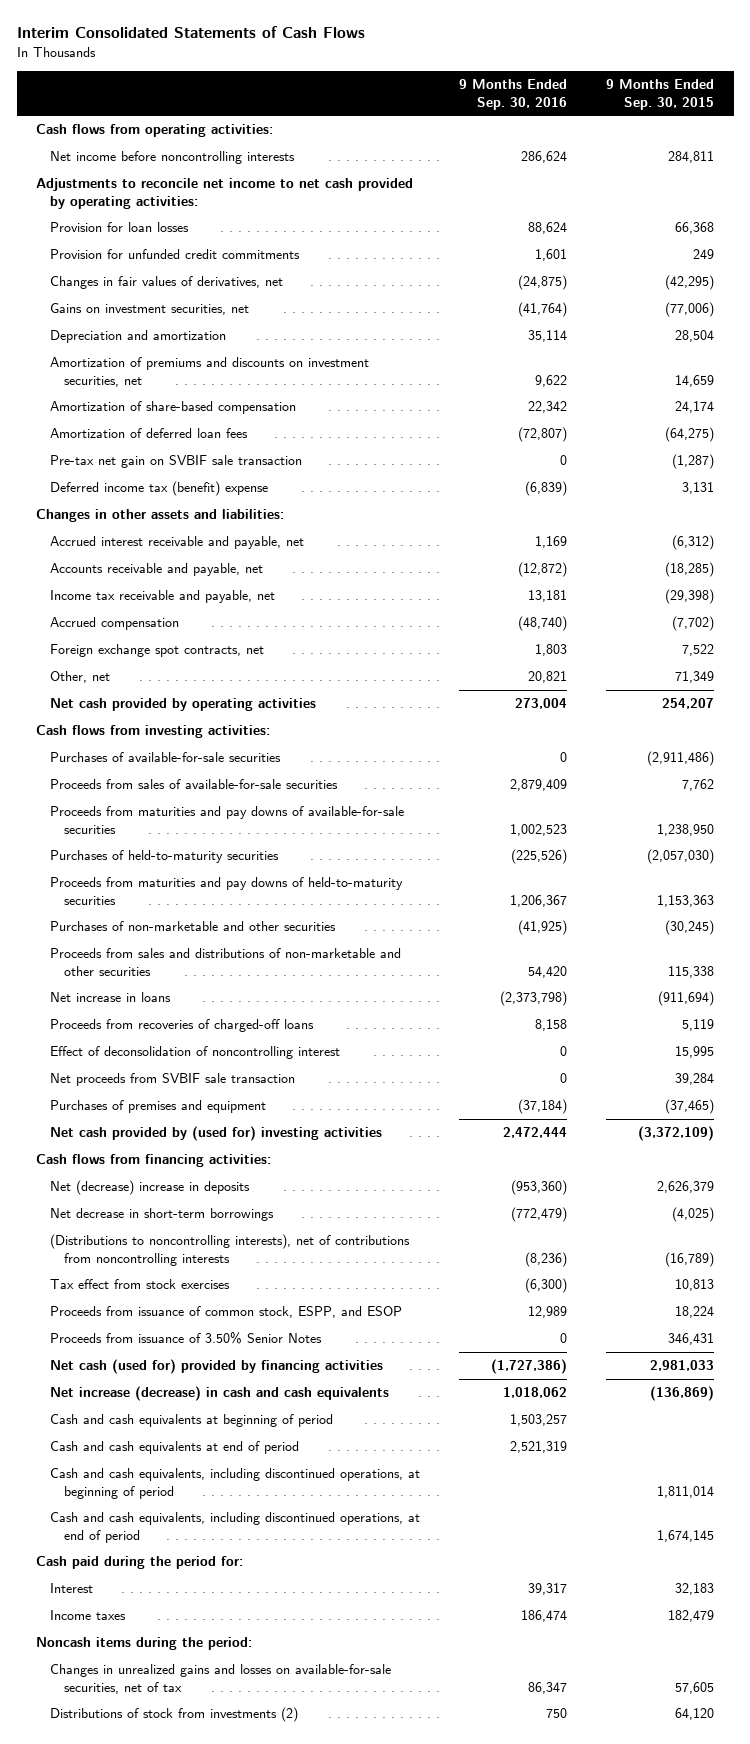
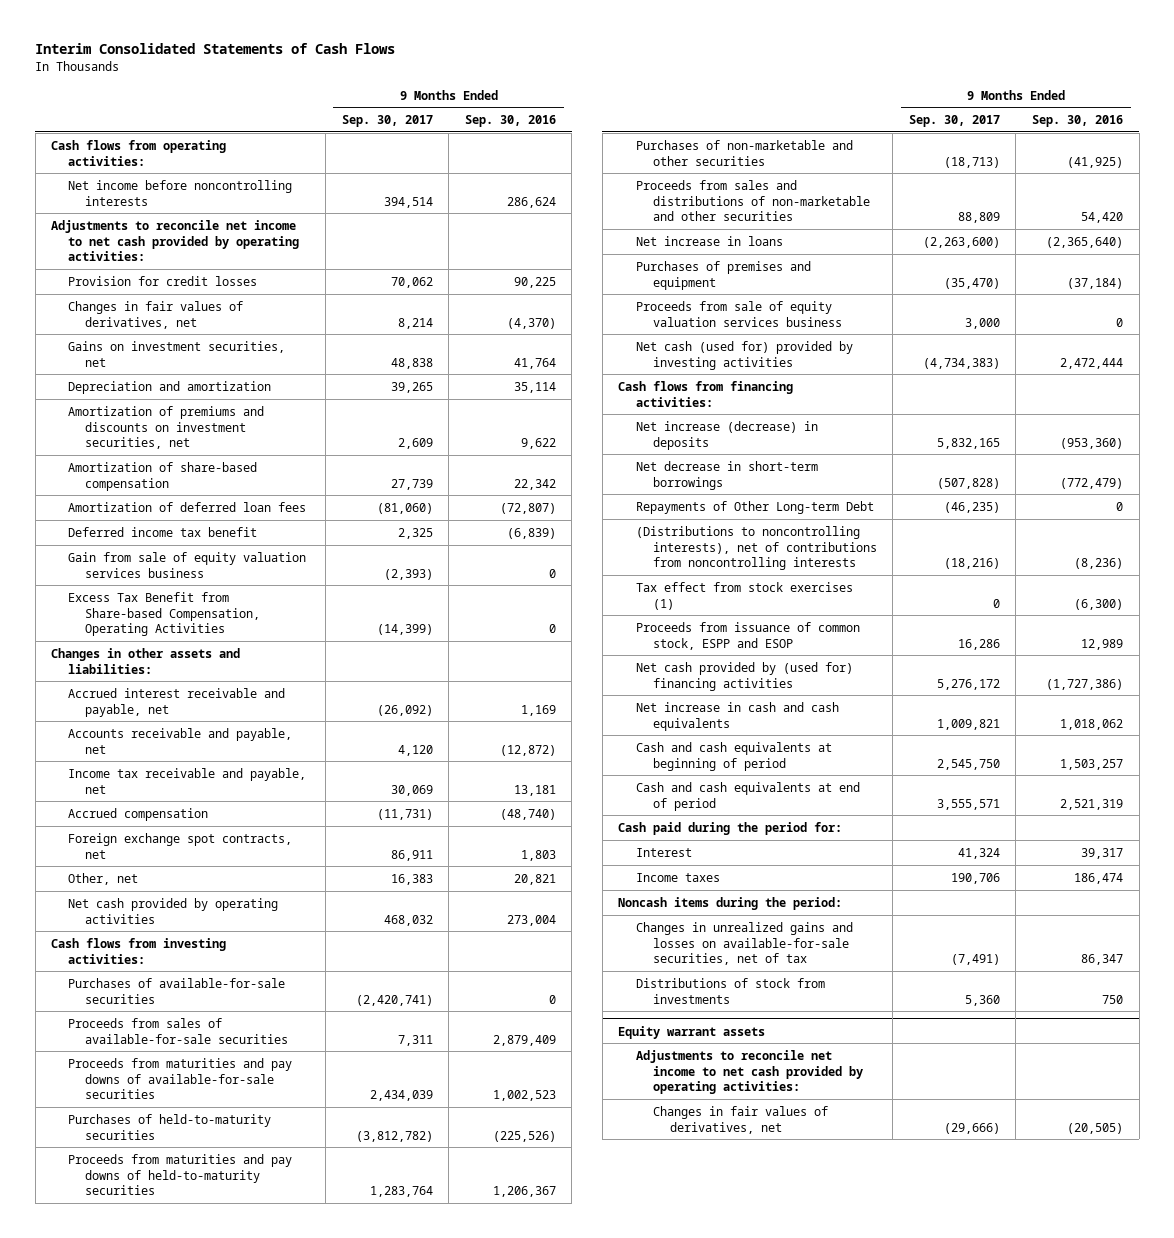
- | 9 Months Ended Sep. 30, 2016 | 9 Months Ended Sep. 30, 2015
+ | 9 Months Ended Sep. 30, 2017 | 9 Months Ended Sep. 30, 2016
- Provision for loan losses | 88,624 | 66,368
- Provision for unfunded credit commitments | 1,601 | 249
- Changes in fair values of derivatives, net | (24,875) | (42,295)
- Gains on investment securities, net | (41,764) | (77,006)
+ Provision for credit losses | 70,062 | 90,225
+ Changes in fair values of derivatives, net | 8,214 | (4,370)
+ Gains on investment securities, net | 48,838 | 41,764
- Pre-tax net gain on SVBIF sale transaction | 0 | (1,287)
- Deferred income tax (benefit) expense | (6,839) | 3,131
+ Deferred income tax benefit | 2,325 | (6,839)
+ Gain from sale of equity valuation services business | (2,393) | 0
+ Excess Tax Benefit from Share-based Compensation, Operating Activities | (14,399) | 0
- Net increase in loans | (2,373,798) | (911,694)
- Proceeds from recoveries of charged-off loans | 8,158 | 5,119
- Effect of deconsolidation of noncontrolling interest | 0 | 15,995
- Net proceeds from SVBIF sale transaction | 0 | 39,284
+ Net increase in loans | (2,263,600) | (2,365,640)
- Net cash provided by (used for) investing activities | 2,472,444 | (3,372,109)
+ Proceeds from sale of equity valuation services business | 3,000 | 0
+ Net cash (used for) provided by investing activities | (4,734,383) | 2,472,444
- Net (decrease) increase in deposits | (953,360) | 2,626,379
+ Net increase (decrease) in deposits | 5,832,165 | (953,360)
+ Repayments of Other Long-term Debt | (46,235) | 0
- Tax effect from stock exercises | (6,300) | 10,813
- Proceeds from issuance of common stock, ESPP, and ESOP | 12,989 | 18,224
- Proceeds from issuance of 3.50% Senior Notes | 0 | 346,431
- Net cash (used for) provided by financing activities | (1,727,386) | 2,981,033
- Net increase (decrease) in cash and cash equivalents | 1,018,062 | (136,869)
+ Tax effect from stock exercises (1) | 0 | (6,300)
+ Proceeds from issuance of common stock, ESPP and ESOP | 16,286 | 12,989
+ Net cash provided by (used for) financing activities | 5,276,172 | (1,727,386)
+ Net increase in cash and cash equivalents | 1,009,821 | 1,018,062
- Cash and cash equivalents, including discontinued operations, at beginning of period | | 1,811,014
- Cash and cash equivalents, including discontinued operations, at end of period | | 1,674,145
- Distributions of stock from investments (2) | 750 | 64,120
+ Distributions of stock from investments | 5,360 | 750
+ Equity warrant assets
+ Adjustments to reconcile net income to net cash provided by operating activities:
+ Changes in fair values of derivatives, net | (29,666) | (20,505)

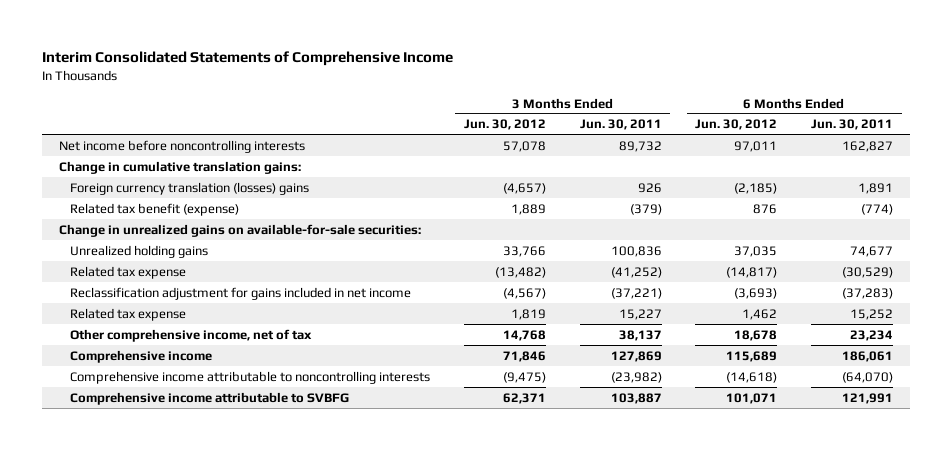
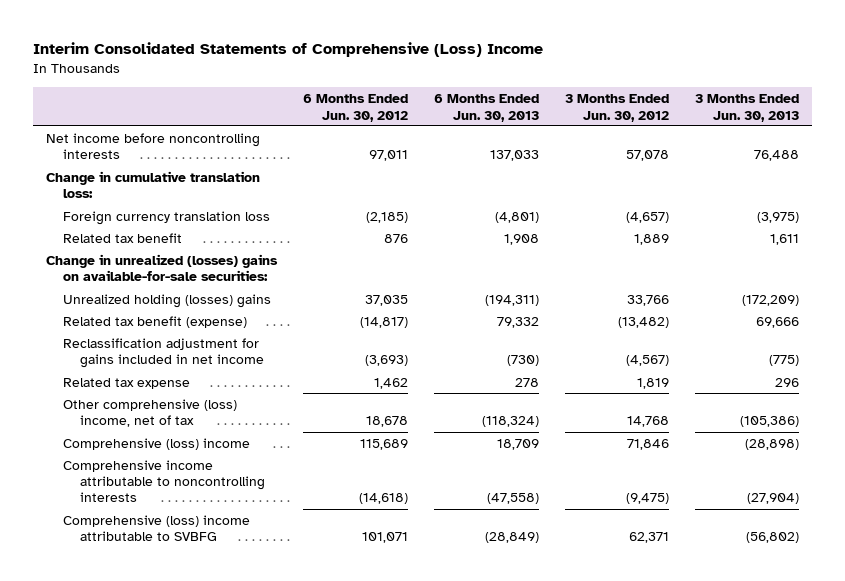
- Interim Consolidated Statements of Comprehensive Income
+ Interim Consolidated Statements of Comprehensive (Loss) Income
- | 3 Months Ended Jun. 30, 2012 | 3 Months Ended Jun. 30, 2011 | 6 Months Ended Jun. 30, 2012 | 6 Months Ended Jun. 30, 2011
+ | 6 Months Ended Jun. 30, 2012 | 6 Months Ended Jun. 30, 2013 | 3 Months Ended Jun. 30, 2012 | 3 Months Ended Jun. 30, 2013
- Change in cumulative translation gains:
- Foreign currency translation (losses) gains | (4,657) | 926 | (2,185) | 1,891
- Related tax benefit (expense) | 1,889 | (379) | 876 | (774)
- Change in unrealized gains on available-for-sale securities:
- Unrealized holding gains | 33,766 | 100,836 | 37,035 | 74,677
- Related tax expense | (13,482) | (41,252) | (14,817) | (30,529)
+ Change in cumulative translation loss:
+ Foreign currency translation loss | (2,185) | (4,801) | (4,657) | (3,975)
+ Related tax benefit | 876 | 1,908 | 1,889 | 1,611
+ Change in unrealized (losses) gains on available-for-sale securities:
+ Unrealized holding (losses) gains | 37,035 | (194,311) | 33,766 | (172,209)
+ Related tax benefit (expense) | (14,817) | 79,332 | (13,482) | 69,666
- Other comprehensive income, net of tax | 14,768 | 38,137 | 18,678 | 23,234
- Comprehensive income | 71,846 | 127,869 | 115,689 | 186,061
+ Other comprehensive (loss) income, net of tax | 18,678 | (118,324) | 14,768 | (105,386)
+ Comprehensive (loss) income | 115,689 | 18,709 | 71,846 | (28,898)
- Comprehensive income attributable to SVBFG | 62,371 | 103,887 | 101,071 | 121,991
+ Comprehensive (loss) income attributable to SVBFG | 101,071 | (28,849) | 62,371 | (56,802)

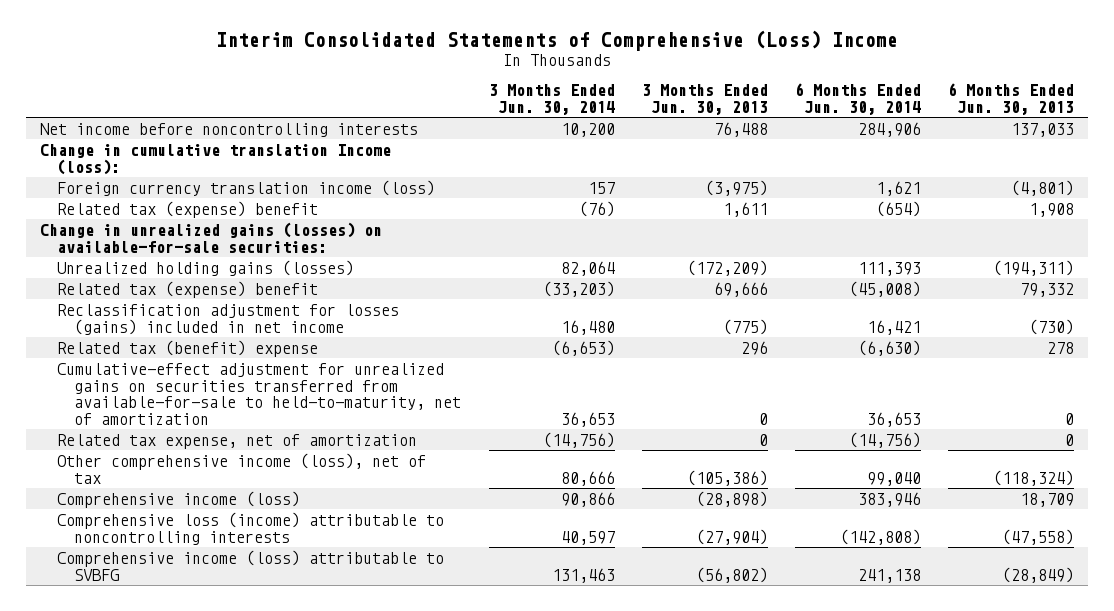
- | 6 Months Ended Jun. 30, 2012 | 6 Months Ended Jun. 30, 2013 | 3 Months Ended Jun. 30, 2012 | 3 Months Ended Jun. 30, 2013
+ | 3 Months Ended Jun. 30, 2014 | 3 Months Ended Jun. 30, 2013 | 6 Months Ended Jun. 30, 2014 | 6 Months Ended Jun. 30, 2013
- Change in cumulative translation loss:
- Foreign currency translation loss | (2,185) | (4,801) | (4,657) | (3,975)
- Related tax benefit | 876 | 1,908 | 1,889 | 1,611
- Change in unrealized (losses) gains on available-for-sale securities:
- Unrealized holding (losses) gains | 37,035 | (194,311) | 33,766 | (172,209)
- Related tax benefit (expense) | (14,817) | 79,332 | (13,482) | 69,666
- Reclassification adjustment for gains included in net income | (3,693) | (730) | (4,567) | (775)
- Related tax expense | 1,462 | 278 | 1,819 | 296
- Other comprehensive (loss) income, net of tax | 18,678 | (118,324) | 14,768 | (105,386)
- Comprehensive (loss) income | 115,689 | 18,709 | 71,846 | (28,898)
- Comprehensive income attributable to noncontrolling interests | (14,618) | (47,558) | (9,475) | (27,904)
- Comprehensive (loss) income attributable to SVBFG | 101,071 | (28,849) | 62,371 | (56,802)
+ Change in cumulative translation Income (loss):
+ Foreign currency translation income (loss) | 157 | (3,975) | 1,621 | (4,801)
+ Related tax (expense) benefit | (76) | 1,611 | (654) | 1,908
+ Change in unrealized gains (losses) on available-for-sale securities:
+ Unrealized holding gains (losses) | 82,064 | (172,209) | 111,393 | (194,311)
+ Related tax (expense) benefit | (33,203) | 69,666 | (45,008) | 79,332
+ Reclassification adjustment for losses (gains) included in net income | 16,480 | (775) | 16,421 | (730)
+ Related tax (benefit) expense | (6,653) | 296 | (6,630) | 278
+ Cumulative-effect adjustment for unrealized gains on securities transferred from available-for-sale to held-to-maturity, net of amortization | 36,653 | 0 | 36,653 | 0
+ Related tax expense, net of amortization | (14,756) | 0 | (14,756) | 0
+ Other comprehensive income (loss), net of tax | 80,666 | (105,386) | 99,040 | (118,324)
+ Comprehensive income (loss) | 90,866 | (28,898) | 383,946 | 18,709
+ Comprehensive loss (income) attributable to noncontrolling interests | 40,597 | (27,904) | (142,808) | (47,558)
+ Comprehensive income (loss) attributable to SVBFG | 131,463 | (56,802) | 241,138 | (28,849)

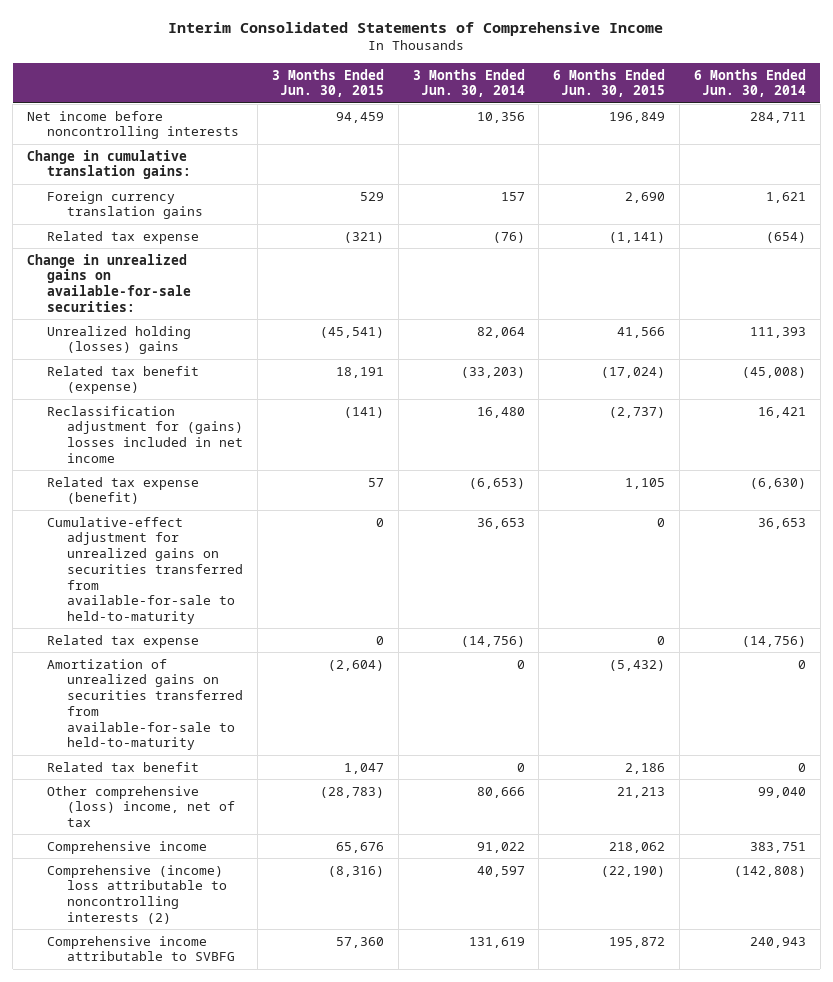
- Interim Consolidated Statements of Comprehensive (Loss) Income
+ Interim Consolidated Statements of Comprehensive Income
- | 3 Months Ended Jun. 30, 2014 | 3 Months Ended Jun. 30, 2013 | 6 Months Ended Jun. 30, 2014 | 6 Months Ended Jun. 30, 2013
+ | 3 Months Ended Jun. 30, 2015 | 3 Months Ended Jun. 30, 2014 | 6 Months Ended Jun. 30, 2015 | 6 Months Ended Jun. 30, 2014
- Net income before noncontrolling interests | 10,200 | 76,488 | 284,906 | 137,033
- Change in cumulative translation Income (loss):
- Foreign currency translation income (loss) | 157 | (3,975) | 1,621 | (4,801)
- Related tax (expense) benefit | (76) | 1,611 | (654) | 1,908
- Change in unrealized gains (losses) on available-for-sale securities:
- Unrealized holding gains (losses) | 82,064 | (172,209) | 111,393 | (194,311)
- Related tax (expense) benefit | (33,203) | 69,666 | (45,008) | 79,332
- Reclassification adjustment for losses (gains) included in net income | 16,480 | (775) | 16,421 | (730)
- Related tax (benefit) expense | (6,653) | 296 | (6,630) | 278
- Cumulative-effect adjustment for unrealized gains on securities transferred from available-for-sale to held-to-maturity, net of amortization | 36,653 | 0 | 36,653 | 0
- Related tax expense, net of amortization | (14,756) | 0 | (14,756) | 0
- Other comprehensive income (loss), net of tax | 80,666 | (105,386) | 99,040 | (118,324)
- Comprehensive income (loss) | 90,866 | (28,898) | 383,946 | 18,709
- Comprehensive loss (income) attributable to noncontrolling interests | 40,597 | (27,904) | (142,808) | (47,558)
- Comprehensive income (loss) attributable to SVBFG | 131,463 | (56,802) | 241,138 | (28,849)
+ Net income before noncontrolling interests | 94,459 | 10,356 | 196,849 | 284,711
+ Change in cumulative translation gains:
+ Foreign currency translation gains | 529 | 157 | 2,690 | 1,621
+ Related tax expense | (321) | (76) | (1,141) | (654)
+ Change in unrealized gains on available-for-sale securities:
+ Unrealized holding (losses) gains | (45,541) | 82,064 | 41,566 | 111,393
+ Related tax benefit (expense) | 18,191 | (33,203) | (17,024) | (45,008)
+ Reclassification adjustment for (gains) losses included in net income | (141) | 16,480 | (2,737) | 16,421
+ Related tax expense (benefit) | 57 | (6,653) | 1,105 | (6,630)
+ Cumulative-effect adjustment for unrealized gains on securities transferred from available-for-sale to held-to-maturity | 0 | 36,653 | 0 | 36,653
+ Related tax expense | 0 | (14,756) | 0 | (14,756)
+ Amortization of unrealized gains on securities transferred from available-for-sale to held-to-maturity | (2,604) | 0 | (5,432) | 0
+ Related tax benefit | 1,047 | 0 | 2,186 | 0
+ Other comprehensive (loss) income, net of tax | (28,783) | 80,666 | 21,213 | 99,040
+ Comprehensive income | 65,676 | 91,022 | 218,062 | 383,751
+ Comprehensive (income) loss attributable to noncontrolling interests (2) | (8,316) | 40,597 | (22,190) | (142,808)
+ Comprehensive income attributable to SVBFG | 57,360 | 131,619 | 195,872 | 240,943

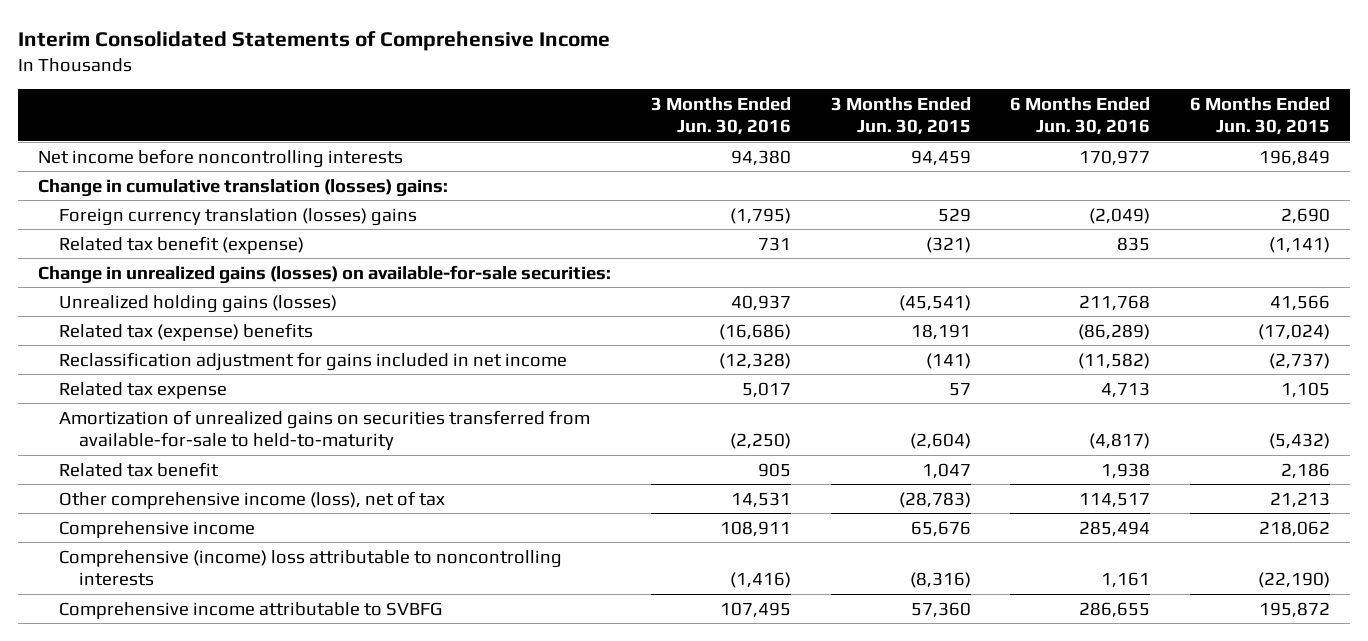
- | 3 Months Ended Jun. 30, 2015 | 3 Months Ended Jun. 30, 2014 | 6 Months Ended Jun. 30, 2015 | 6 Months Ended Jun. 30, 2014
+ | 3 Months Ended Jun. 30, 2016 | 3 Months Ended Jun. 30, 2015 | 6 Months Ended Jun. 30, 2016 | 6 Months Ended Jun. 30, 2015
- Change in cumulative translation gains:
- Foreign currency translation gains | 529 | 157 | 2,690 | 1,621
- Related tax expense | (321) | (76) | (1,141) | (654)
- Change in unrealized gains on available-for-sale securities:
- Unrealized holding (losses) gains | (45,541) | 82,064 | 41,566 | 111,393
- Related tax benefit (expense) | 18,191 | (33,203) | (17,024) | (45,008)
- Reclassification adjustment for (gains) losses included in net income | (141) | 16,480 | (2,737) | 16,421
- Related tax expense (benefit) | 57 | (6,653) | 1,105 | (6,630)
- Cumulative-effect adjustment for unrealized gains on securities transferred from available-for-sale to held-to-maturity | 0 | 36,653 | 0 | 36,653
- Related tax expense | 0 | (14,756) | 0 | (14,756)
+ Change in cumulative translation (losses) gains:
+ Foreign currency translation (losses) gains | (1,795) | 529 | (2,049) | 2,690
+ Related tax benefit (expense) | 731 | (321) | 835 | (1,141)
+ Change in unrealized gains (losses) on available-for-sale securities:
+ Unrealized holding gains (losses) | 40,937 | (45,541) | 211,768 | 41,566
+ Related tax (expense) benefits | (16,686) | 18,191 | (86,289) | (17,024)
+ Reclassification adjustment for gains included in net income | (12,328) | (141) | (11,582) | (2,737)
+ Related tax expense | 5,017 | 57 | 4,713 | 1,105
- Other comprehensive (loss) income, net of tax | (28,783) | 80,666 | 21,213 | 99,040
+ Other comprehensive income (loss), net of tax | 14,531 | (28,783) | 114,517 | 21,213
- Comprehensive (income) loss attributable to noncontrolling interests (2) | (8,316) | 40,597 | (22,190) | (142,808)
+ Comprehensive (income) loss attributable to noncontrolling interests | (1,416) | (8,316) | 1,161 | (22,190)

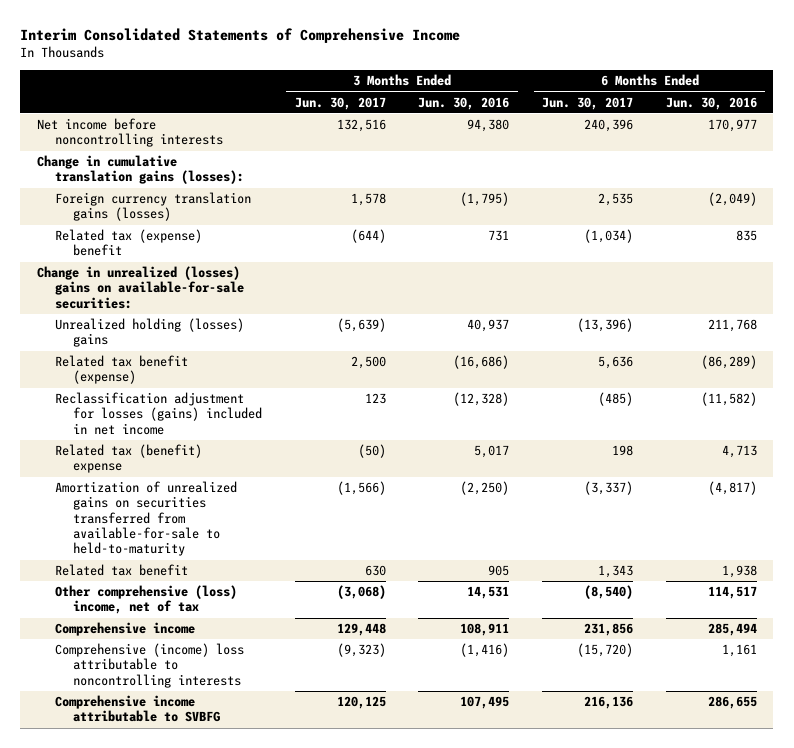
- | 3 Months Ended Jun. 30, 2016 | 3 Months Ended Jun. 30, 2015 | 6 Months Ended Jun. 30, 2016 | 6 Months Ended Jun. 30, 2015
+ | 3 Months Ended Jun. 30, 2017 | 3 Months Ended Jun. 30, 2016 | 6 Months Ended Jun. 30, 2017 | 6 Months Ended Jun. 30, 2016
- Change in cumulative translation (losses) gains:
- Foreign currency translation (losses) gains | (1,795) | 529 | (2,049) | 2,690
- Related tax benefit (expense) | 731 | (321) | 835 | (1,141)
- Change in unrealized gains (losses) on available-for-sale securities:
- Unrealized holding gains (losses) | 40,937 | (45,541) | 211,768 | 41,566
- Related tax (expense) benefits | (16,686) | 18,191 | (86,289) | (17,024)
- Reclassification adjustment for gains included in net income | (12,328) | (141) | (11,582) | (2,737)
- Related tax expense | 5,017 | 57 | 4,713 | 1,105
+ Change in cumulative translation gains (losses):
+ Foreign currency translation gains (losses) | 1,578 | (1,795) | 2,535 | (2,049)
+ Related tax (expense) benefit | (644) | 731 | (1,034) | 835
+ Change in unrealized (losses) gains on available-for-sale securities:
+ Unrealized holding (losses) gains | (5,639) | 40,937 | (13,396) | 211,768
+ Related tax benefit (expense) | 2,500 | (16,686) | 5,636 | (86,289)
+ Reclassification adjustment for losses (gains) included in net income | 123 | (12,328) | (485) | (11,582)
+ Related tax (benefit) expense | (50) | 5,017 | 198 | 4,713
- Other comprehensive income (loss), net of tax | 14,531 | (28,783) | 114,517 | 21,213
+ Other comprehensive (loss) income, net of tax | (3,068) | 14,531 | (8,540) | 114,517

